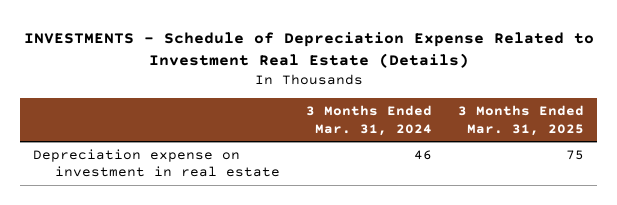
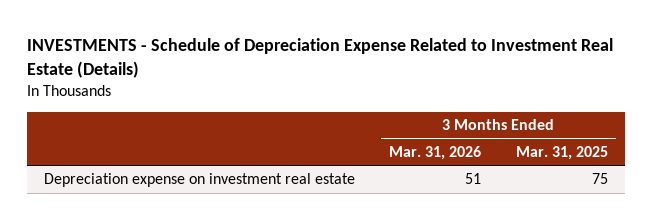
- | 3 Months Ended Mar. 31, 2024 | 3 Months Ended Mar. 31, 2025
+ | 3 Months Ended Mar. 31, 2026 | 3 Months Ended Mar. 31, 2025
- Depreciation expense on investment in real estate | 46 | 75
+ Depreciation expense on investment real estate | 51 | 75

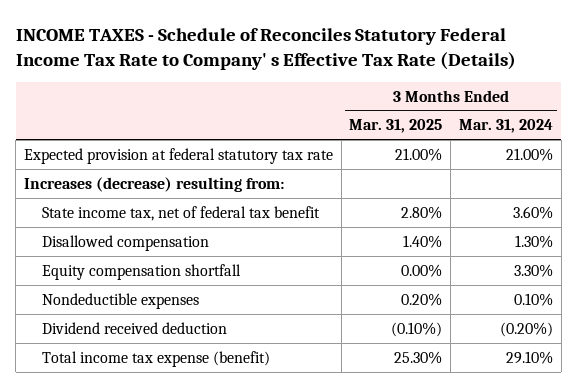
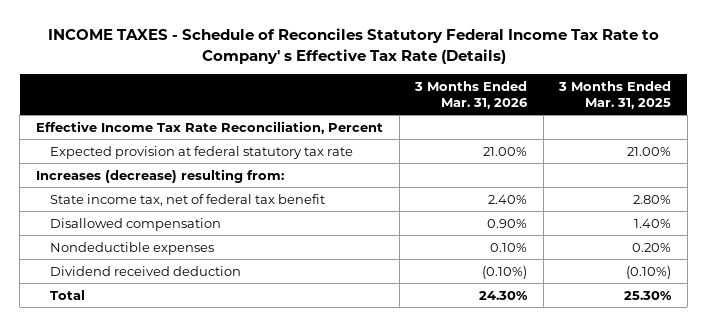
- | 3 Months Ended Mar. 31, 2025 | 3 Months Ended Mar. 31, 2024
+ | 3 Months Ended Mar. 31, 2026 | 3 Months Ended Mar. 31, 2025
+ Effective Income Tax Rate Reconciliation, Percent
- Equity compensation shortfall | 0.00% | 3.30%
- Total income tax expense (benefit) | 25.30% | 29.10%
+ Total | 24.30% | 25.30%

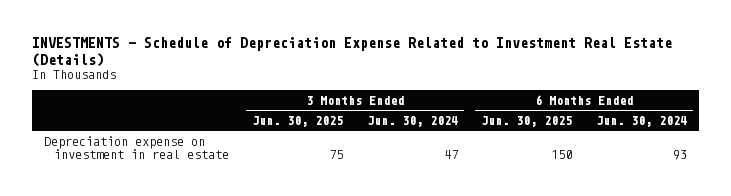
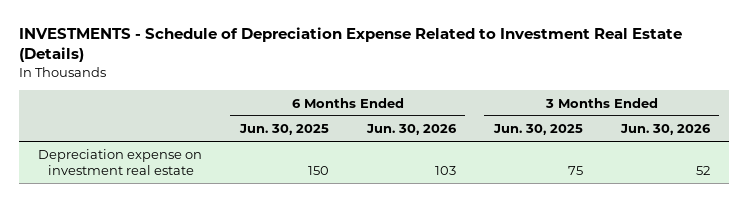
- | 3 Months Ended Jun. 30, 2025 | 3 Months Ended Jun. 30, 2024 | 6 Months Ended Jun. 30, 2025 | 6 Months Ended Jun. 30, 2024
+ | 6 Months Ended Jun. 30, 2025 | 6 Months Ended Jun. 30, 2026 | 3 Months Ended Jun. 30, 2025 | 3 Months Ended Jun. 30, 2026
- Depreciation expense on investment in real estate | 75 | 47 | 150 | 93
+ Depreciation expense on investment real estate | 150 | 103 | 75 | 52

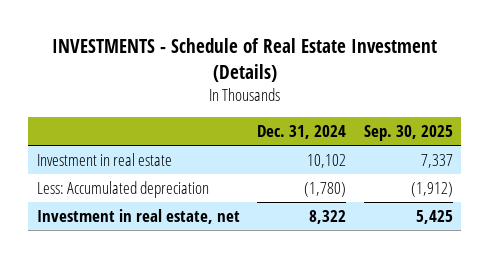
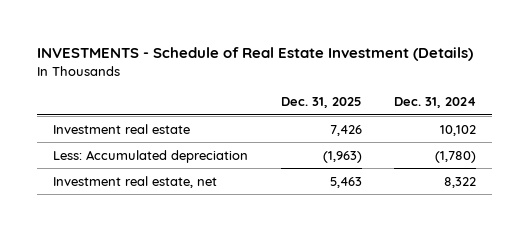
- | Dec. 31, 2024 | Sep. 30, 2025
+ | Dec. 31, 2025 | Dec. 31, 2024
- Investment in real estate | 10,102 | 7,337
+ Investment real estate | 7,426 | 10,102
- Investment in real estate, net | 8,322 | 5,425
+ Investment real estate, net | 5,463 | 8,322

